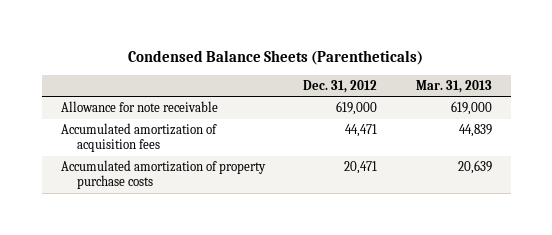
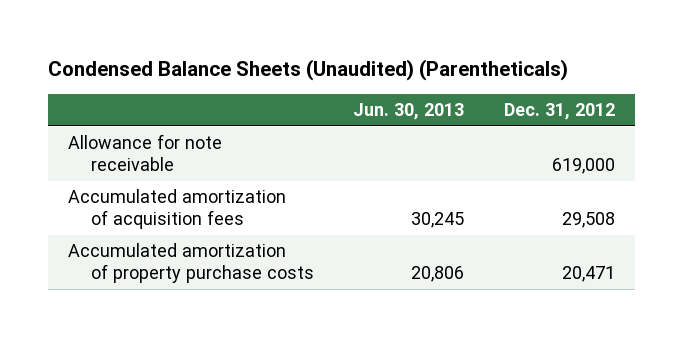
- Condensed Balance Sheets (Parentheticals)
+ Condensed Balance Sheets (Unaudited) (Parentheticals)
- | Dec. 31, 2012 | Mar. 31, 2013
+ | Jun. 30, 2013 | Dec. 31, 2012
- Accumulated amortization of acquisition fees | 44,471 | 44,839
+ Accumulated amortization of acquisition fees | 30,245 | 29,508

